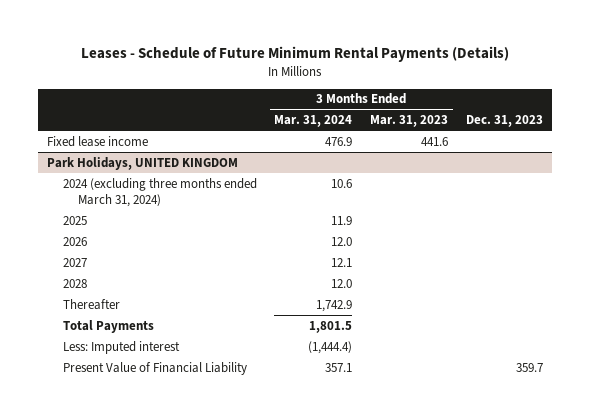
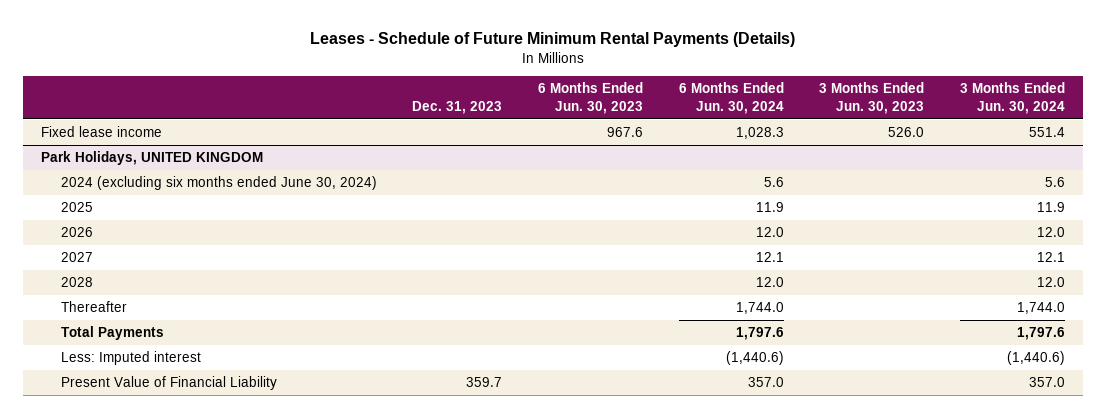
- | 3 Months Ended Mar. 31, 2024 | 3 Months Ended Mar. 31, 2023 | Dec. 31, 2023
+ | Dec. 31, 2023 | 6 Months Ended Jun. 30, 2023 | 6 Months Ended Jun. 30, 2024 | 3 Months Ended Jun. 30, 2023 | 3 Months Ended Jun. 30, 2024
@ Park Holidays, UNITED KINGDOM
- 2024 (excluding three months ended March 31, 2024) | 10.6 | |
+ 2024 (excluding six months ended June 30, 2024) | | | 5.6 | | 5.6

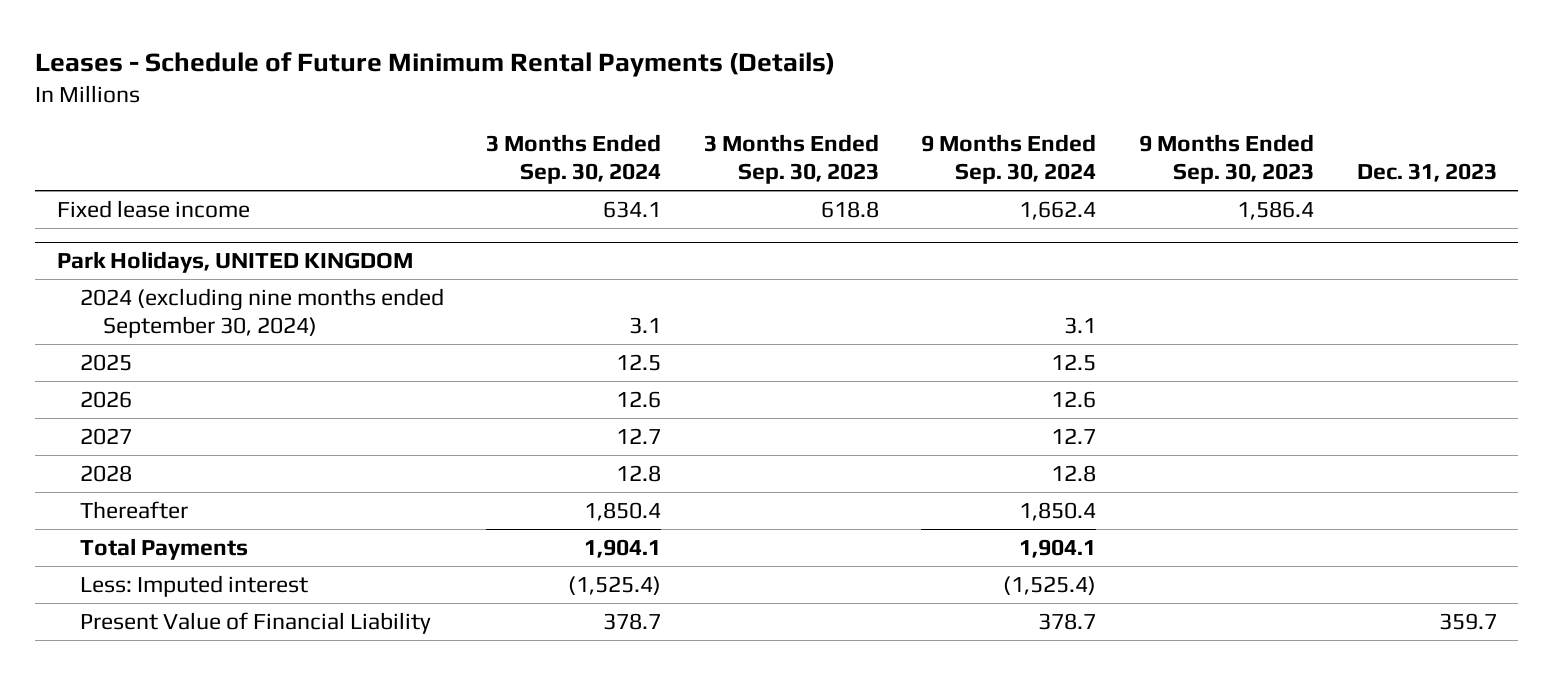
- | Dec. 31, 2023 | 6 Months Ended Jun. 30, 2023 | 6 Months Ended Jun. 30, 2024 | 3 Months Ended Jun. 30, 2023 | 3 Months Ended Jun. 30, 2024
+ | 3 Months Ended Sep. 30, 2024 | 3 Months Ended Sep. 30, 2023 | 9 Months Ended Sep. 30, 2024 | 9 Months Ended Sep. 30, 2023 | Dec. 31, 2023
@ Park Holidays, UNITED KINGDOM
- 2024 (excluding six months ended June 30, 2024) | | | 5.6 | | 5.6
+ 2024 (excluding nine months ended September 30, 2024) | 3.1 | | 3.1 | |

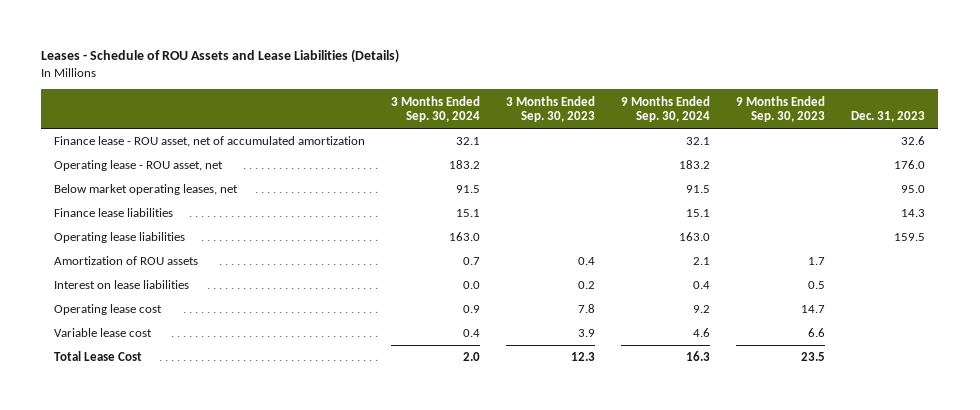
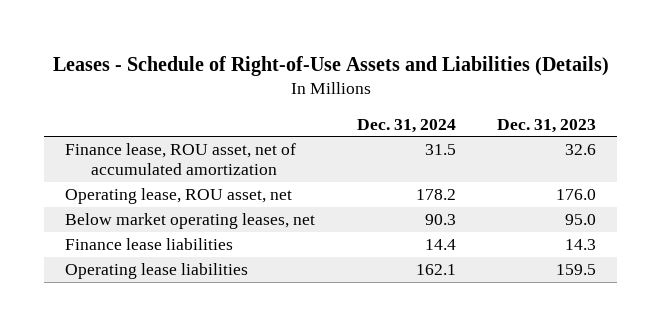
- Leases - Schedule of ROU Assets and Lease Liabilities (Details)
+ Leases - Schedule of Right-of-Use Assets and Liabilities (Details)
- | 3 Months Ended Sep. 30, 2024 | 3 Months Ended Sep. 30, 2023 | 9 Months Ended Sep. 30, 2024 | 9 Months Ended Sep. 30, 2023 | Dec. 31, 2023
+ | Dec. 31, 2024 | Dec. 31, 2023
- Finance lease - ROU asset, net of accumulated amortization | 32.1 | | 32.1 | | 32.6
- Operating lease - ROU asset, net | 183.2 | | 183.2 | | 176.0
+ Finance lease, ROU asset, net of accumulated amortization | 31.5 | 32.6
+ Operating lease, ROU asset, net | 178.2 | 176.0
- Amortization of ROU assets | 0.7 | 0.4 | 2.1 | 1.7 |
- Interest on lease liabilities | 0.0 | 0.2 | 0.4 | 0.5 |
- Operating lease cost | 0.9 | 7.8 | 9.2 | 14.7 |
- Variable lease cost | 0.4 | 3.9 | 4.6 | 6.6 |
- Total Lease Cost | 2.0 | 12.3 | 16.3 | 23.5 |

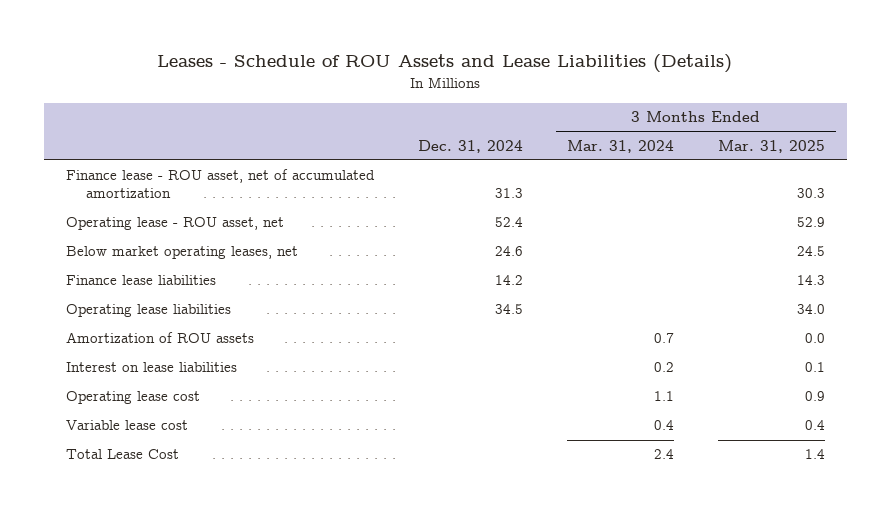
- Leases - Schedule of Right-of-Use Assets and Liabilities (Details)
+ Leases - Schedule of ROU Assets and Lease Liabilities (Details)
- | Dec. 31, 2024 | Dec. 31, 2023
+ | Dec. 31, 2024 | 3 Months Ended Mar. 31, 2024 | 3 Months Ended Mar. 31, 2025
- Finance lease, ROU asset, net of accumulated amortization | 31.5 | 32.6
- Operating lease, ROU asset, net | 178.2 | 176.0
- Below market operating leases, net | 90.3 | 95.0
- Finance lease liabilities | 14.4 | 14.3
- Operating lease liabilities | 162.1 | 159.5
+ Finance lease - ROU asset, net of accumulated amortization | 31.3 | | 30.3
+ Operating lease - ROU asset, net | 52.4 | | 52.9
+ Below market operating leases, net | 24.6 | | 24.5
+ Finance lease liabilities | 14.2 | | 14.3
+ Operating lease liabilities | 34.5 | | 34.0
+ Amortization of ROU assets | | 0.7 | 0.0
+ Interest on lease liabilities | | 0.2 | 0.1
+ Operating lease cost | | 1.1 | 0.9
+ Variable lease cost | | 0.4 | 0.4
+ Total Lease Cost | | 2.4 | 1.4

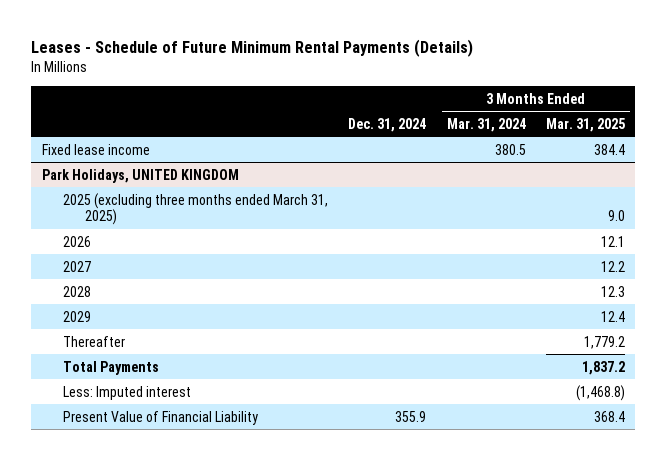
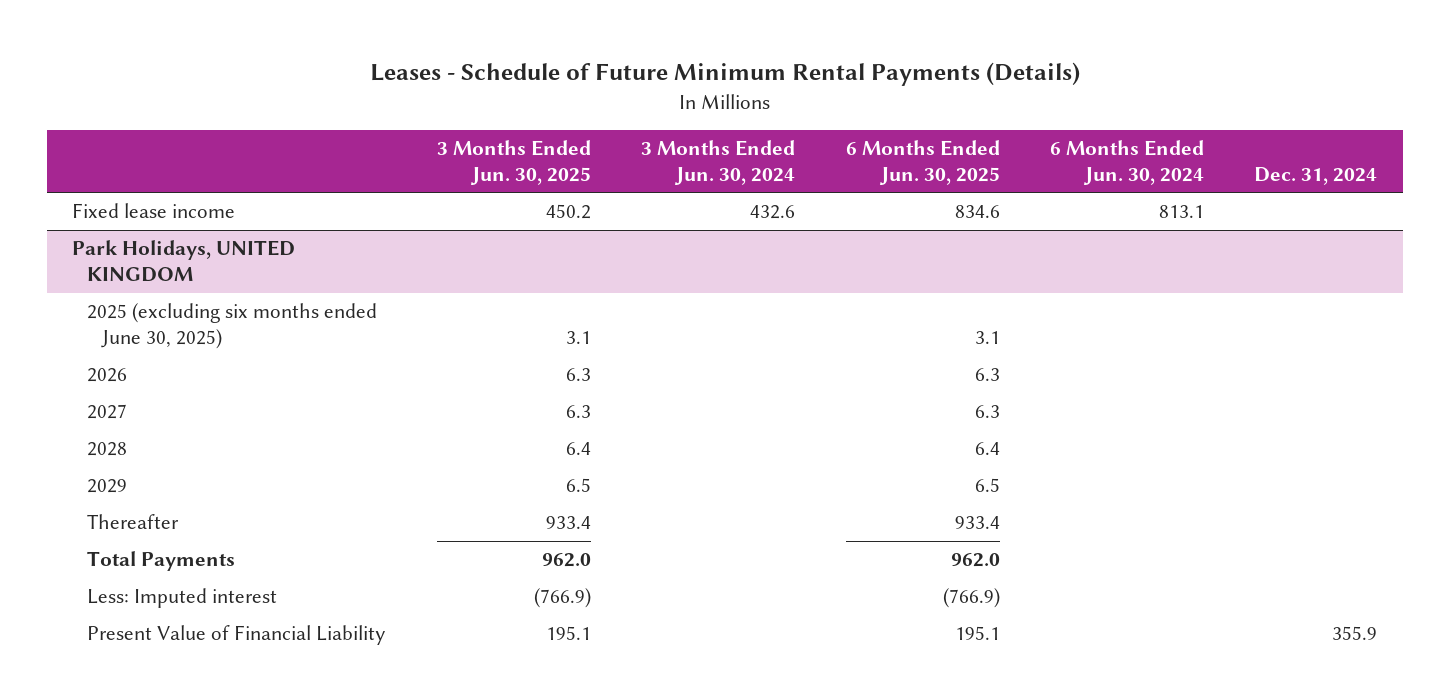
- | Dec. 31, 2024 | 3 Months Ended Mar. 31, 2024 | 3 Months Ended Mar. 31, 2025
+ | 3 Months Ended Jun. 30, 2025 | 3 Months Ended Jun. 30, 2024 | 6 Months Ended Jun. 30, 2025 | 6 Months Ended Jun. 30, 2024 | Dec. 31, 2024
@ Park Holidays, UNITED KINGDOM
- 2025 (excluding three months ended March 31, 2025) | | | 9.0
+ 2025 (excluding six months ended June 30, 2025) | 3.1 | | 3.1 | |

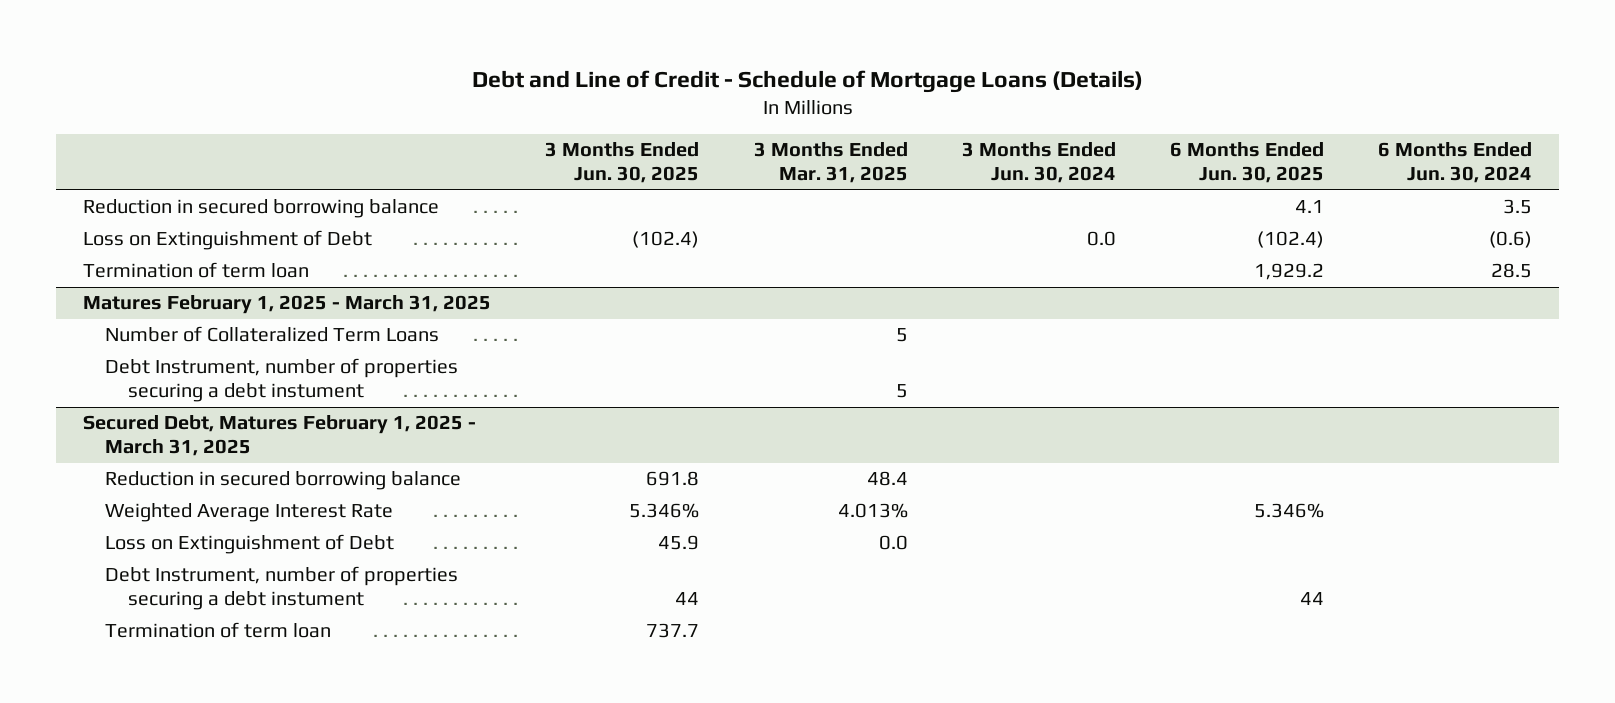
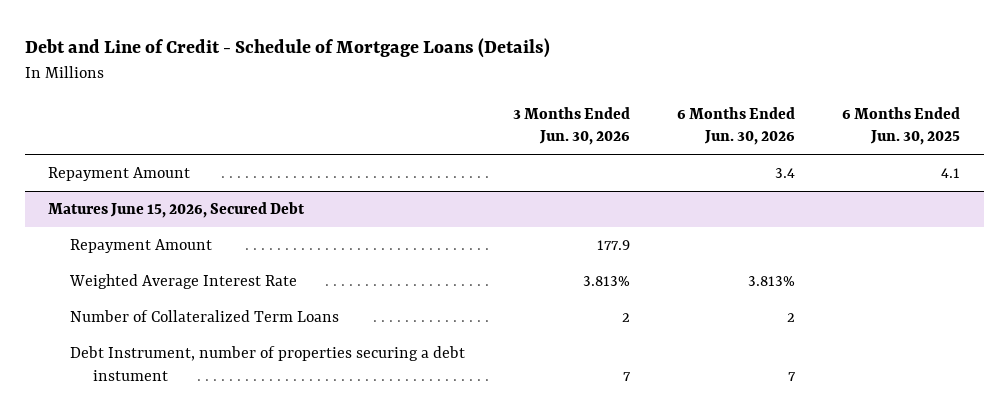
- | 3 Months Ended Jun. 30, 2025 | 3 Months Ended Mar. 31, 2025 | 3 Months Ended Jun. 30, 2024 | 6 Months Ended Jun. 30, 2025 | 6 Months Ended Jun. 30, 2024
+ | 3 Months Ended Jun. 30, 2026 | 6 Months Ended Jun. 30, 2026 | 6 Months Ended Jun. 30, 2025
- Reduction in secured borrowing balance | | | | 4.1 | 3.5
- Loss on Extinguishment of Debt | (102.4) | | 0.0 | (102.4) | (0.6)
- Termination of term loan | | | | 1,929.2 | 28.5
- Matures February 1, 2025 - March 31, 2025
- Number of Collateralized Term Loans | | 5 | | |
- Debt Instrument, number of properties securing a debt instument | | 5 | | |
- Secured Debt, Matures February 1, 2025 - March 31, 2025
- Reduction in secured borrowing balance | 691.8 | 48.4 | | |
- Weighted Average Interest Rate | 5.346% | 4.013% | | 5.346% |
- Loss on Extinguishment of Debt | 45.9 | 0.0 | | |
- Debt Instrument, number of properties securing a debt instument | 44 | | | 44 |
- Termination of term loan | 737.7 | | | |
+ Repayment Amount | | 3.4 | 4.1
+ Matures June 15, 2026, Secured Debt
+ Repayment Amount | 177.9 | |
+ Weighted Average Interest Rate | 3.813% | 3.813% |
+ Number of Collateralized Term Loans | 2 | 2 |
+ Debt Instrument, number of properties securing a debt instument | 7 | 7 |

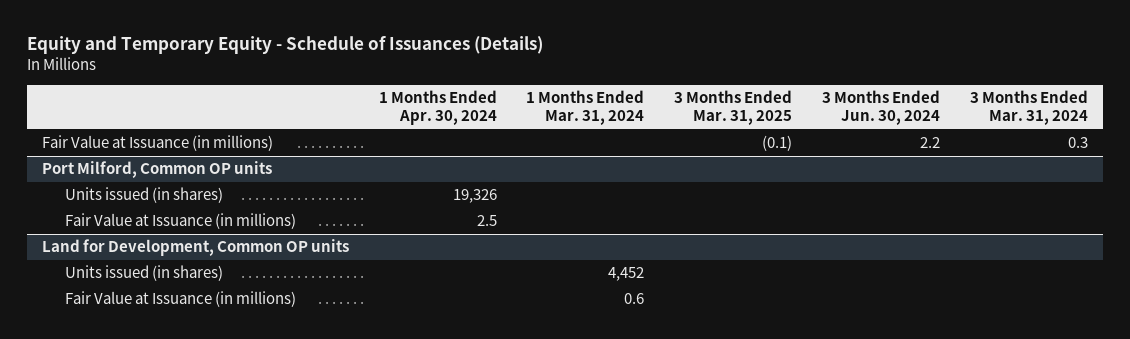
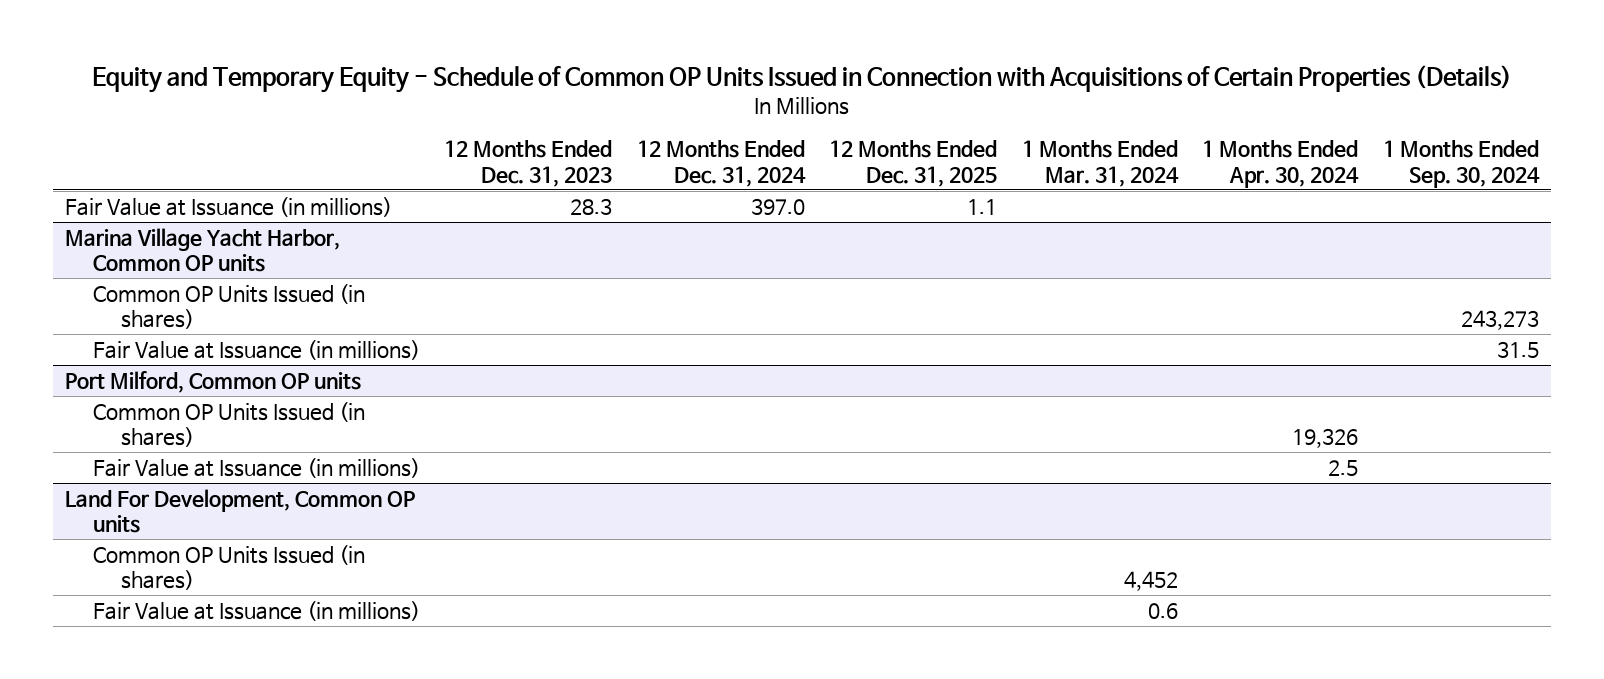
- Equity and Temporary Equity - Schedule of Issuances (Details)
+ Equity and Temporary Equity - Schedule of Common OP Units Issued in Connection with Acquisitions of Certain Properties (Details)
- | 1 Months Ended Apr. 30, 2024 | 1 Months Ended Mar. 31, 2024 | 3 Months Ended Mar. 31, 2025 | 3 Months Ended Jun. 30, 2024 | 3 Months Ended Mar. 31, 2024
+ | 12 Months Ended Dec. 31, 2023 | 12 Months Ended Dec. 31, 2024 | 12 Months Ended Dec. 31, 2025 | 1 Months Ended Mar. 31, 2024 | 1 Months Ended Apr. 30, 2024 | 1 Months Ended Sep. 30, 2024
+ Marina Village Yacht Harbor, Common OP units
+ Common OP Units Issued (in shares) | | | | | | 243,273
+ Fair Value at Issuance (in millions) | | | | | | 31.5
@ Port Milford, Common OP units
- Units issued (in shares) | 19,326 | | | |
+ Common OP Units Issued (in shares) | | | | | 19,326 |
- Land for Development, Common OP units
- Units issued (in shares) | | 4,452 | | |
+ Land For Development, Common OP units
+ Common OP Units Issued (in shares) | | | | 4,452 | |

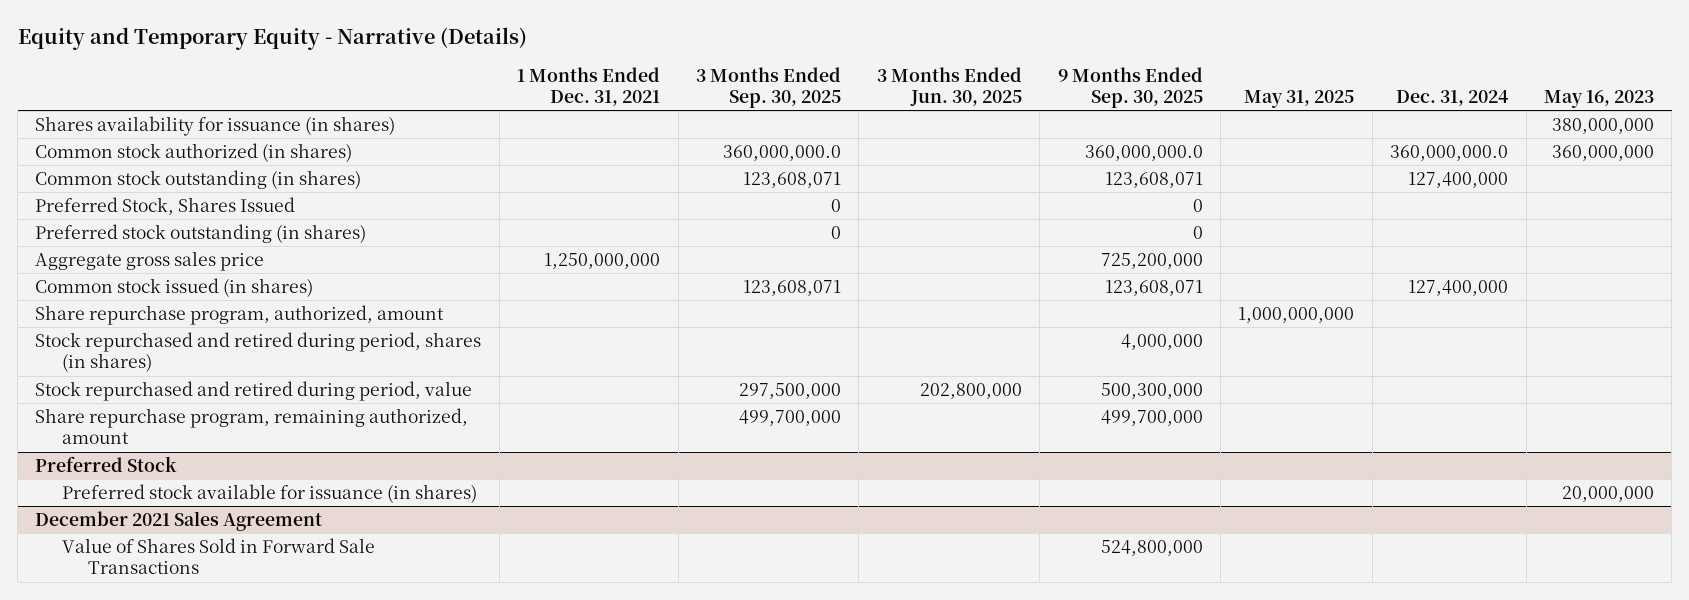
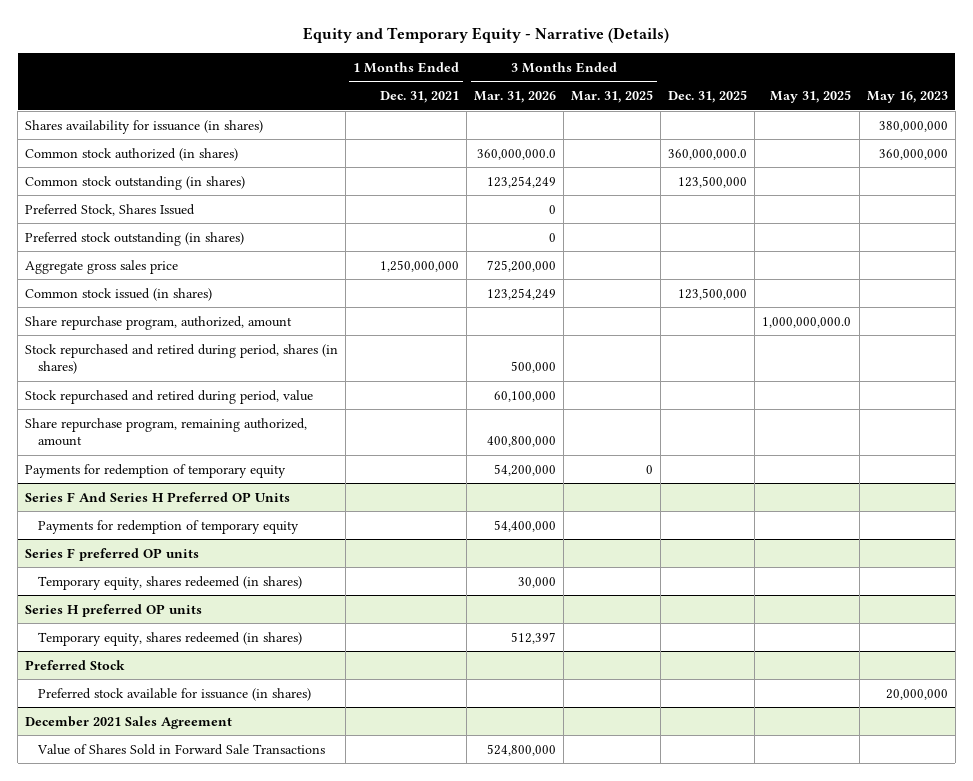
- | 1 Months Ended Dec. 31, 2021 | 3 Months Ended Sep. 30, 2025 | 3 Months Ended Jun. 30, 2025 | 9 Months Ended Sep. 30, 2025 | May 31, 2025 | Dec. 31, 2024 | May 16, 2023
+ | 1 Months Ended Dec. 31, 2021 | 3 Months Ended Mar. 31, 2026 | 3 Months Ended Mar. 31, 2025 | Dec. 31, 2025 | May 31, 2025 | May 16, 2023
- Share repurchase program, authorized, amount | | | | | 1,000,000,000 | |
+ Share repurchase program, authorized, amount | | | | | 1,000,000,000.0 |
+ Payments for redemption of temporary equity | | 54,200,000 | 0 | | |
+ Series F And Series H Preferred OP Units
+ Payments for redemption of temporary equity | | 54,400,000 | | | |
+ Series F preferred OP units
+ Temporary equity, shares redeemed (in shares) | | 30,000 | | | |
+ Series H preferred OP units
+ Temporary equity, shares redeemed (in shares) | | 512,397 | | | |

